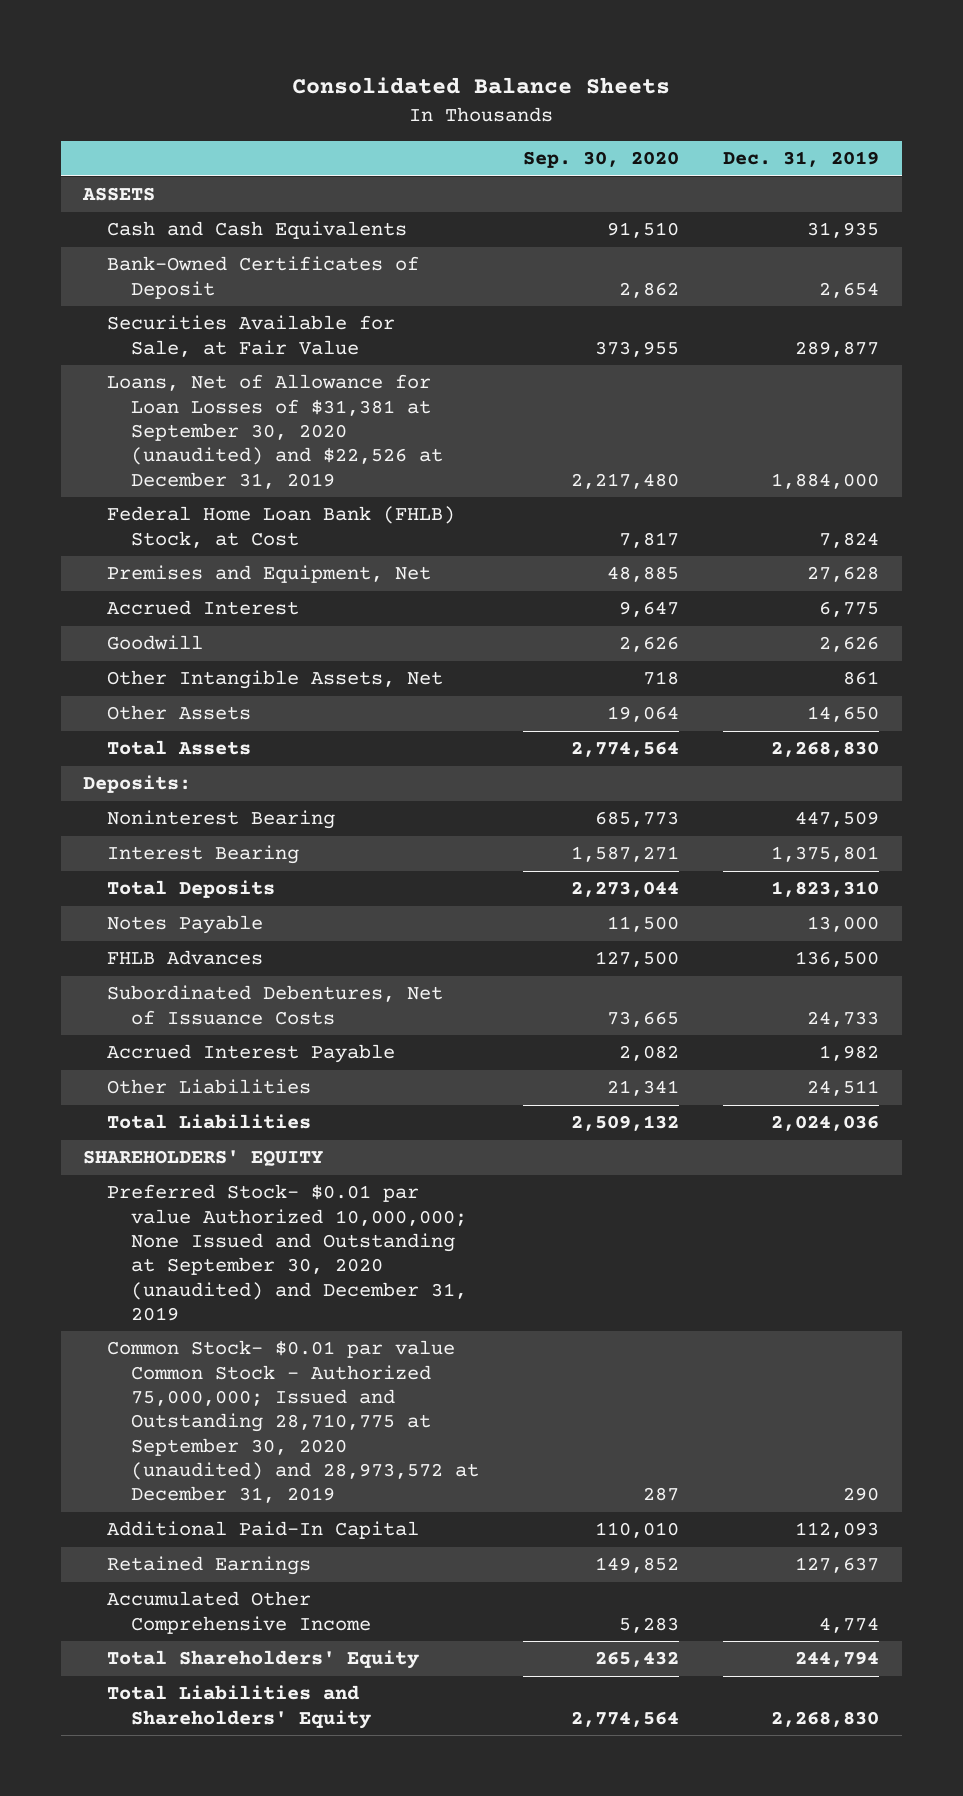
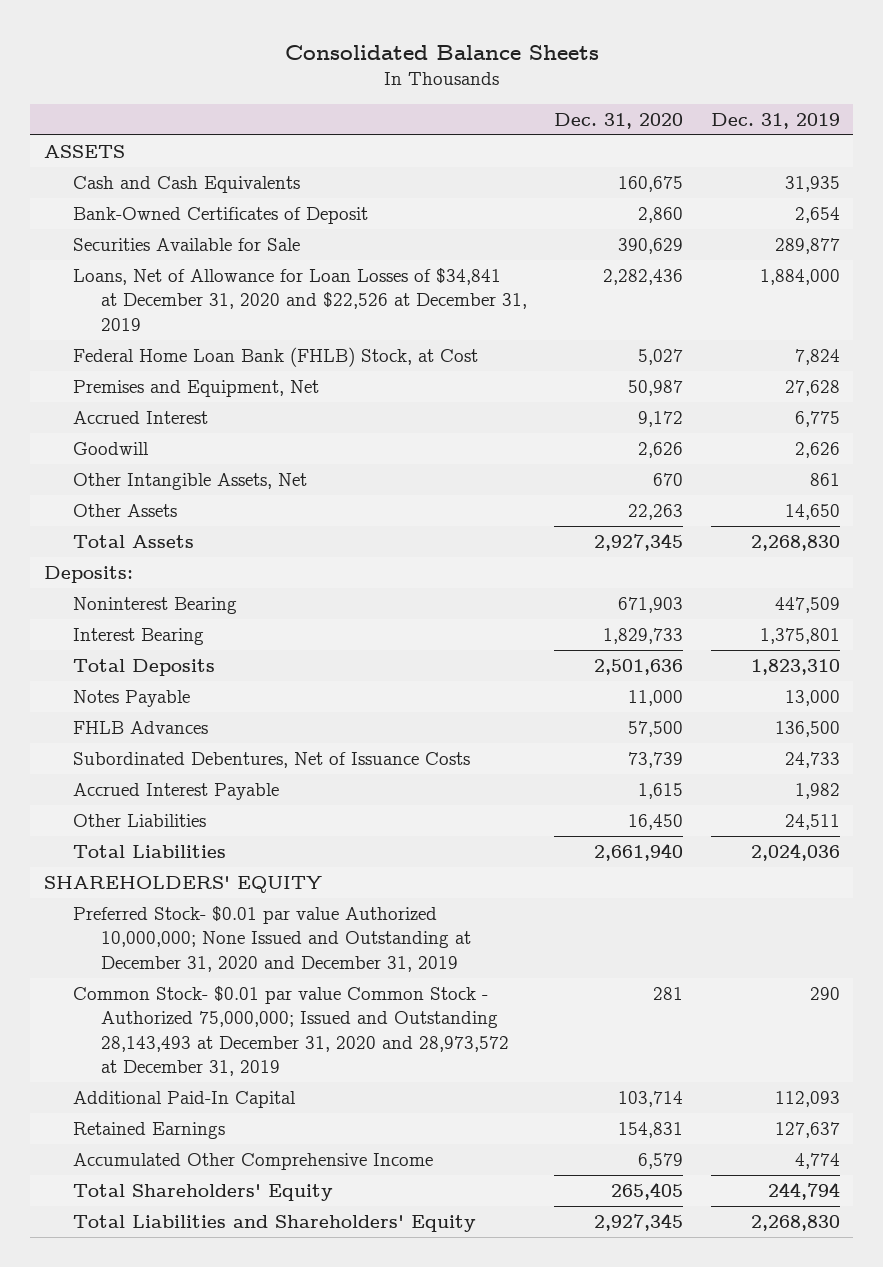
- | Sep. 30, 2020 | Dec. 31, 2019
+ | Dec. 31, 2020 | Dec. 31, 2019
- Securities Available for Sale, at Fair Value | 373,955 | 289,877
- Loans, Net of Allowance for Loan Losses of $31,381 at September 30, 2020 (unaudited) and $22,526 at December 31, 2019 | 2,217,480 | 1,884,000
+ Securities Available for Sale | 390,629 | 289,877
+ Loans, Net of Allowance for Loan Losses of $34,841 at December 31, 2020 and $22,526 at December 31, 2019 | 2,282,436 | 1,884,000
- Preferred Stock- $0.01 par value Authorized 10,000,000; None Issued and Outstanding at September 30, 2020 (unaudited) and December 31, 2019
- Common Stock- $0.01 par value Common Stock - Authorized 75,000,000; Issued and Outstanding 28,710,775 at September 30, 2020 (unaudited) and 28,973,572 at December 31, 2019 | 287 | 290
+ Preferred Stock- $0.01 par value Authorized 10,000,000; None Issued and Outstanding at December 31, 2020 and December 31, 2019
+ Common Stock- $0.01 par value Common Stock - Authorized 75,000,000; Issued and Outstanding 28,143,493 at December 31, 2020 and 28,973,572 at December 31, 2019 | 281 | 290

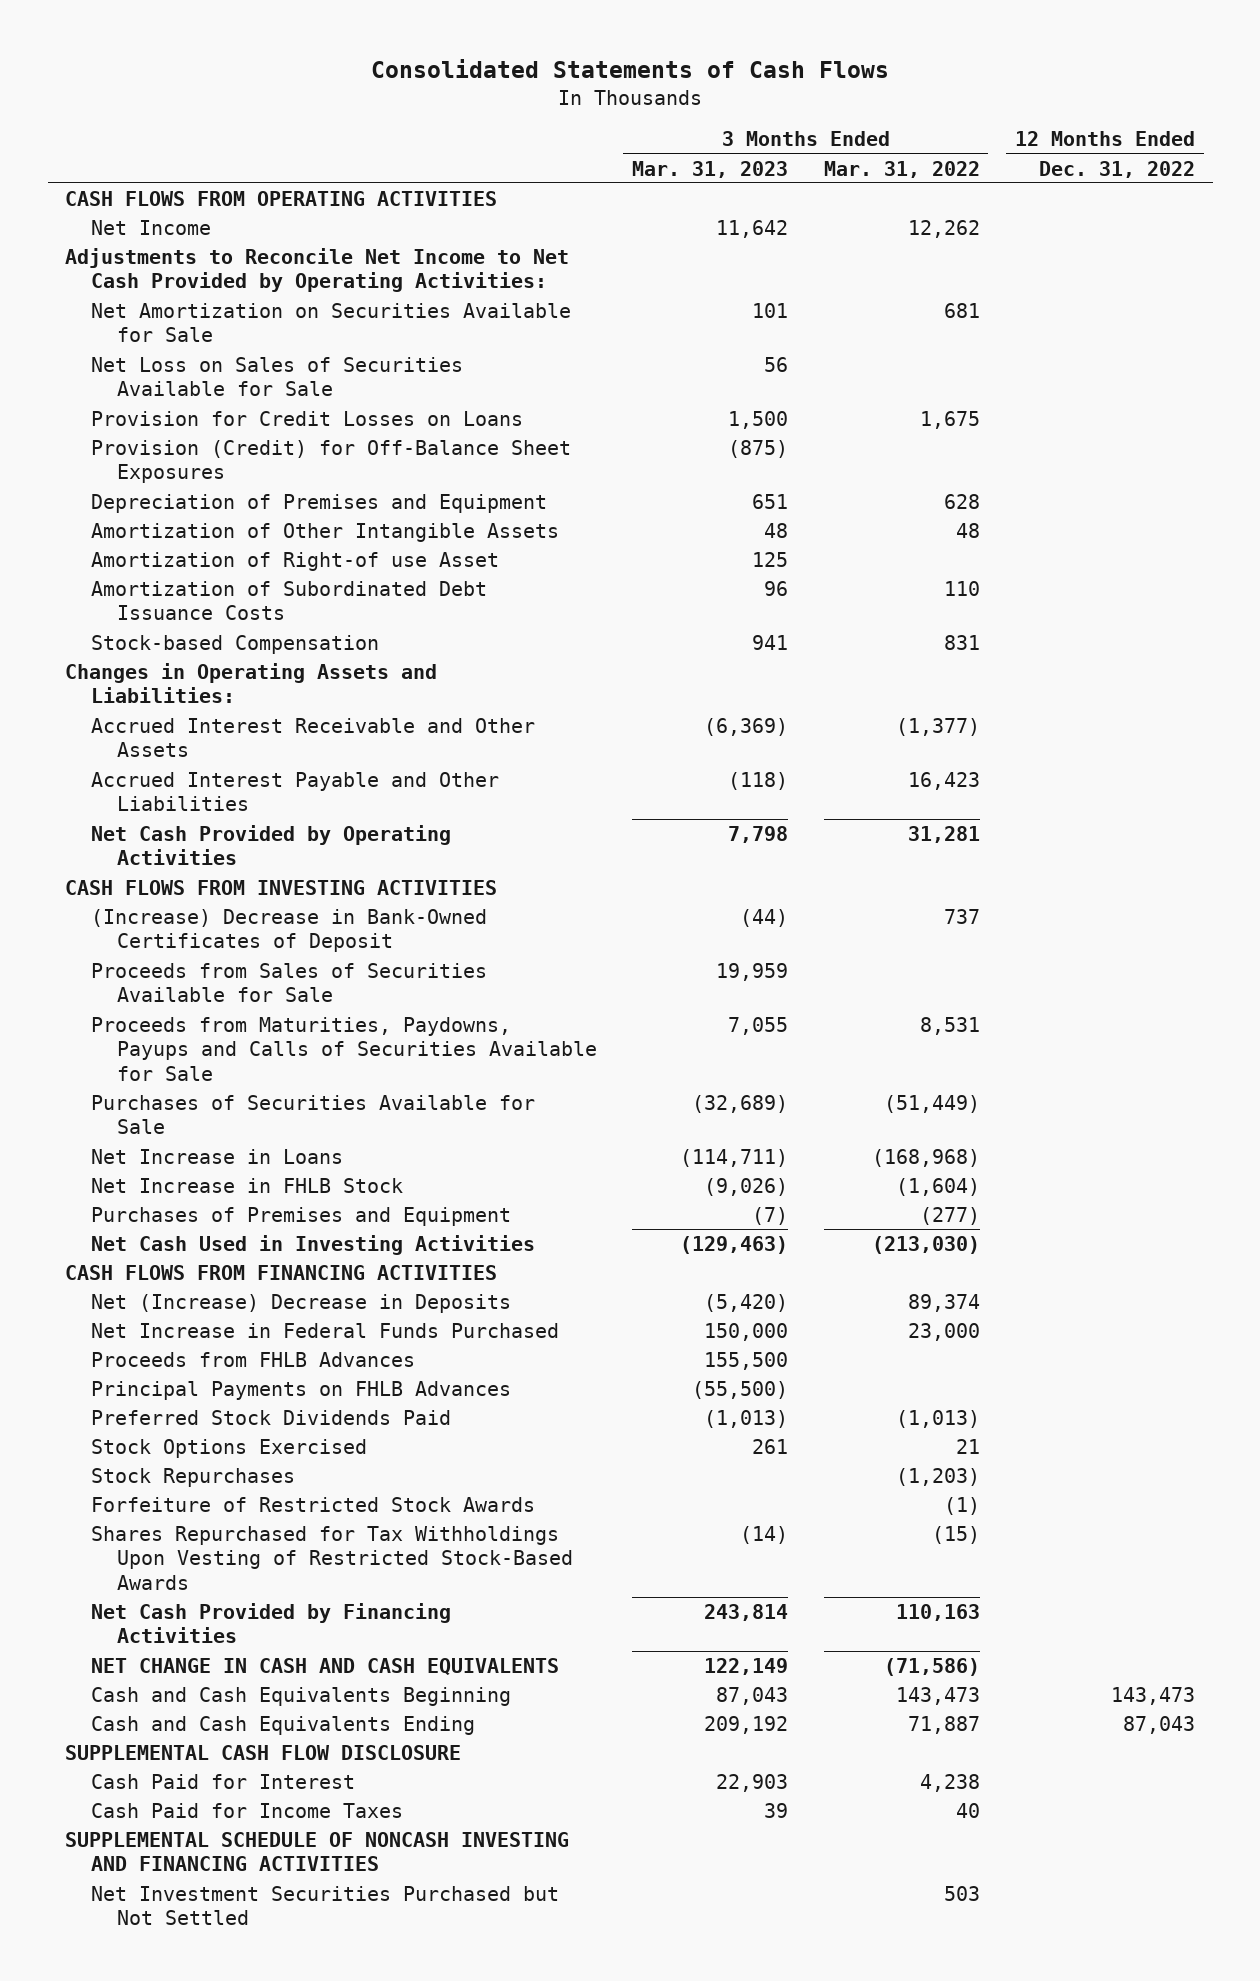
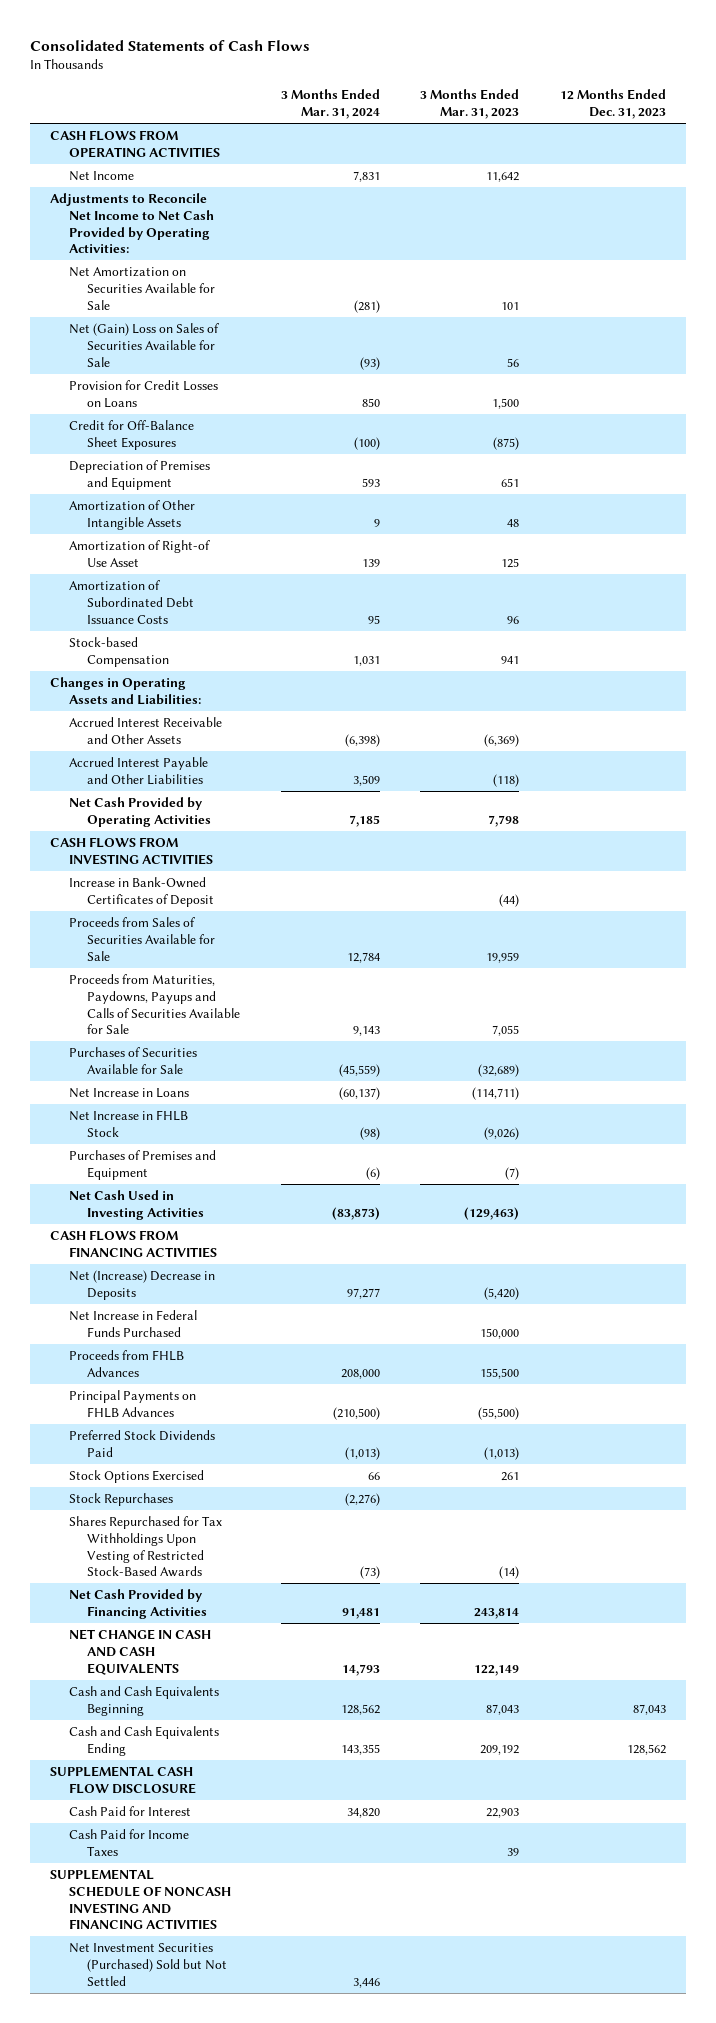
- | 3 Months Ended Mar. 31, 2023 | 3 Months Ended Mar. 31, 2022 | 12 Months Ended Dec. 31, 2022
+ | 3 Months Ended Mar. 31, 2024 | 3 Months Ended Mar. 31, 2023 | 12 Months Ended Dec. 31, 2023
- Net Loss on Sales of Securities Available for Sale | 56 | |
+ Net (Gain) Loss on Sales of Securities Available for Sale | (93) | 56 |
- Provision (Credit) for Off-Balance Sheet Exposures | (875) | |
+ Credit for Off-Balance Sheet Exposures | (100) | (875) |
- Amortization of Right-of use Asset | 125 | |
+ Amortization of Right-of Use Asset | 139 | 125 |
- (Increase) Decrease in Bank-Owned Certificates of Deposit | (44) | 737 |
+ Increase in Bank-Owned Certificates of Deposit | | (44) |
- Forfeiture of Restricted Stock Awards | | (1) |
- Net Investment Securities Purchased but Not Settled | | 503 |
+ Net Investment Securities (Purchased) Sold but Not Settled | 3,446 | |

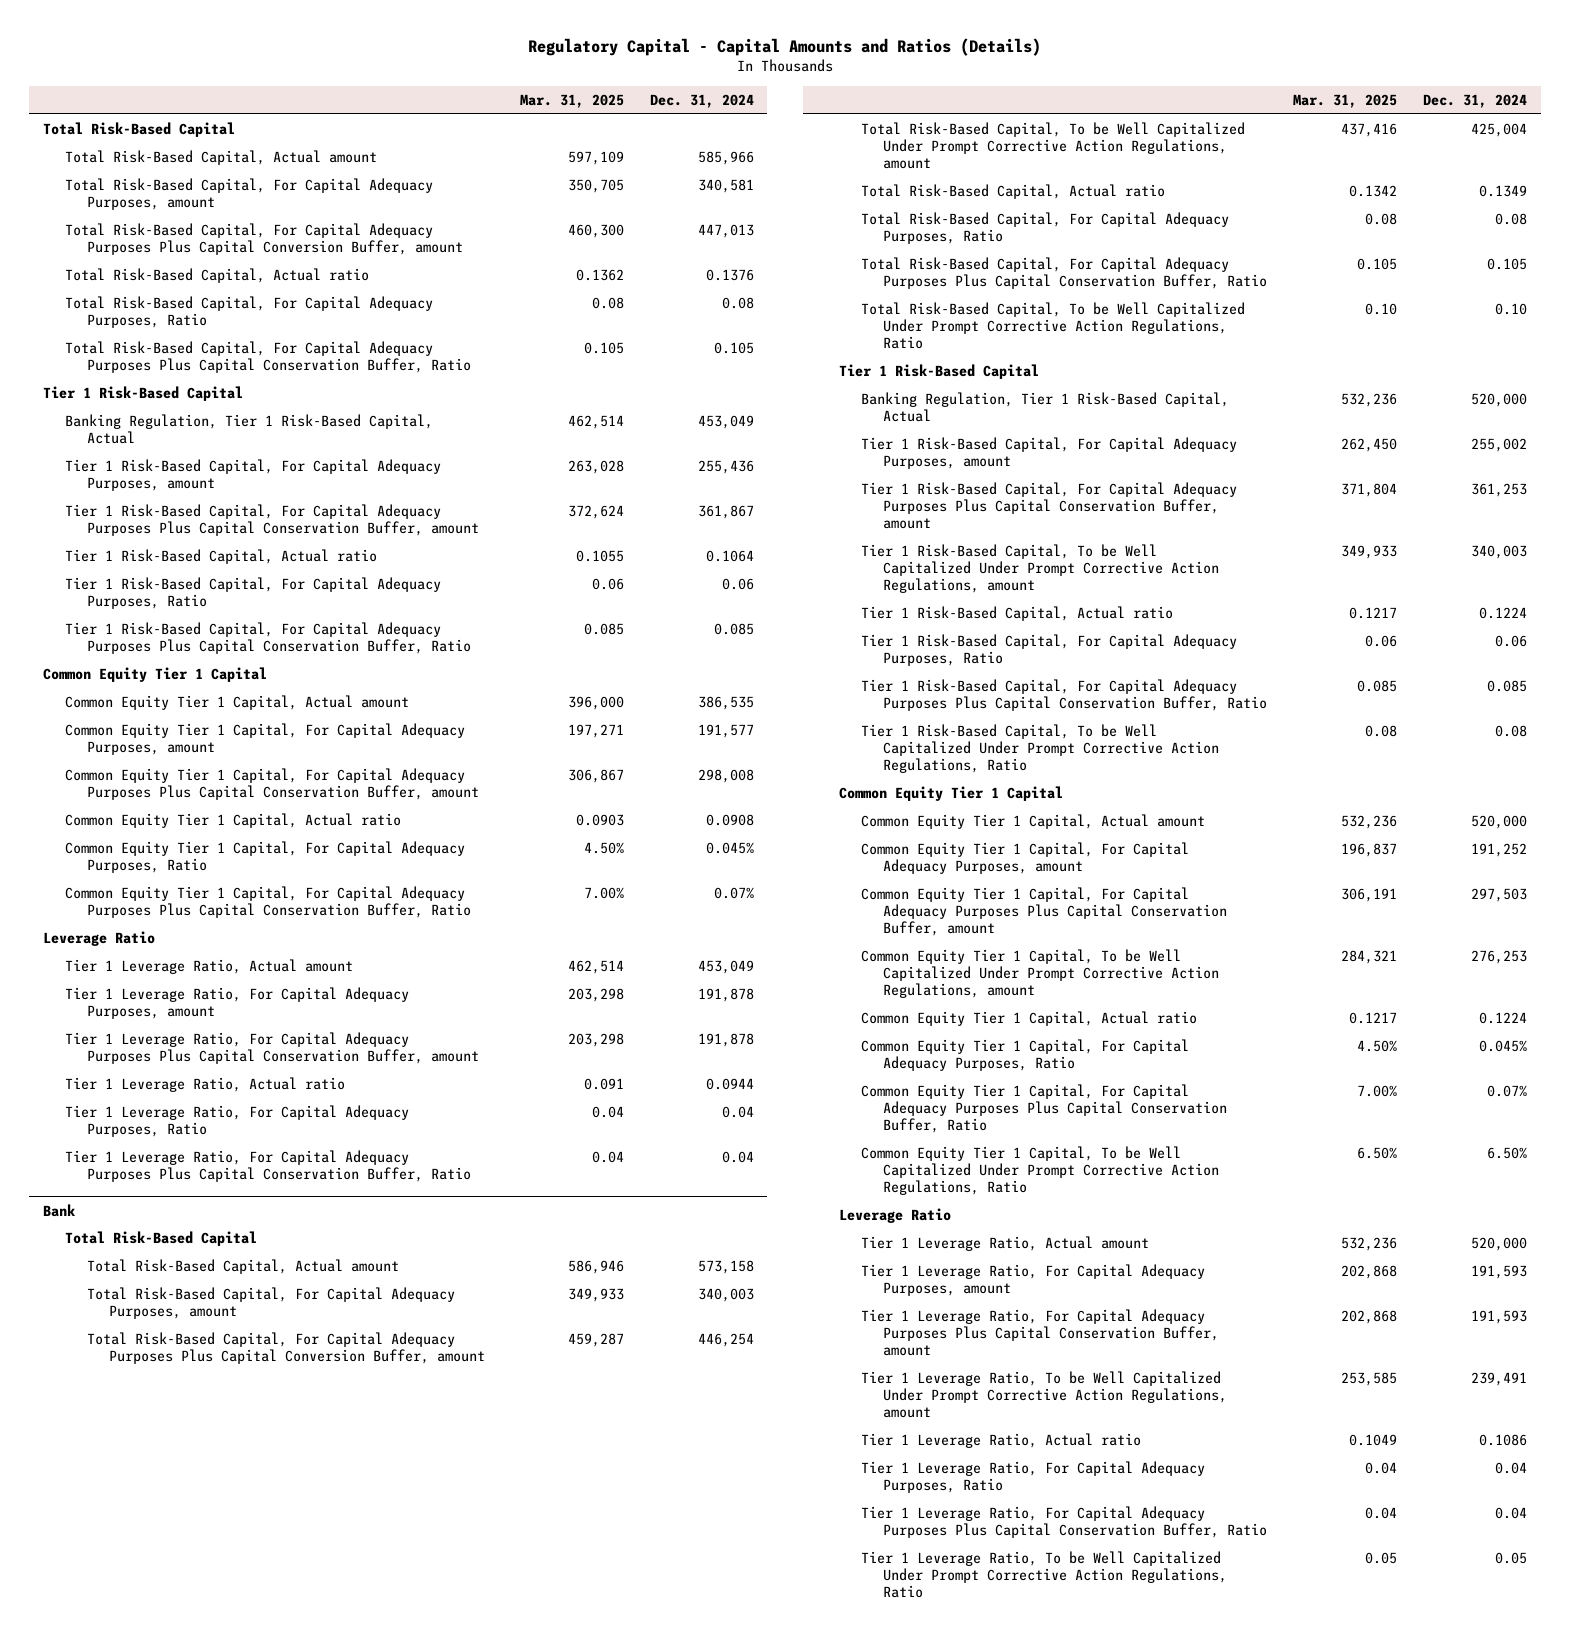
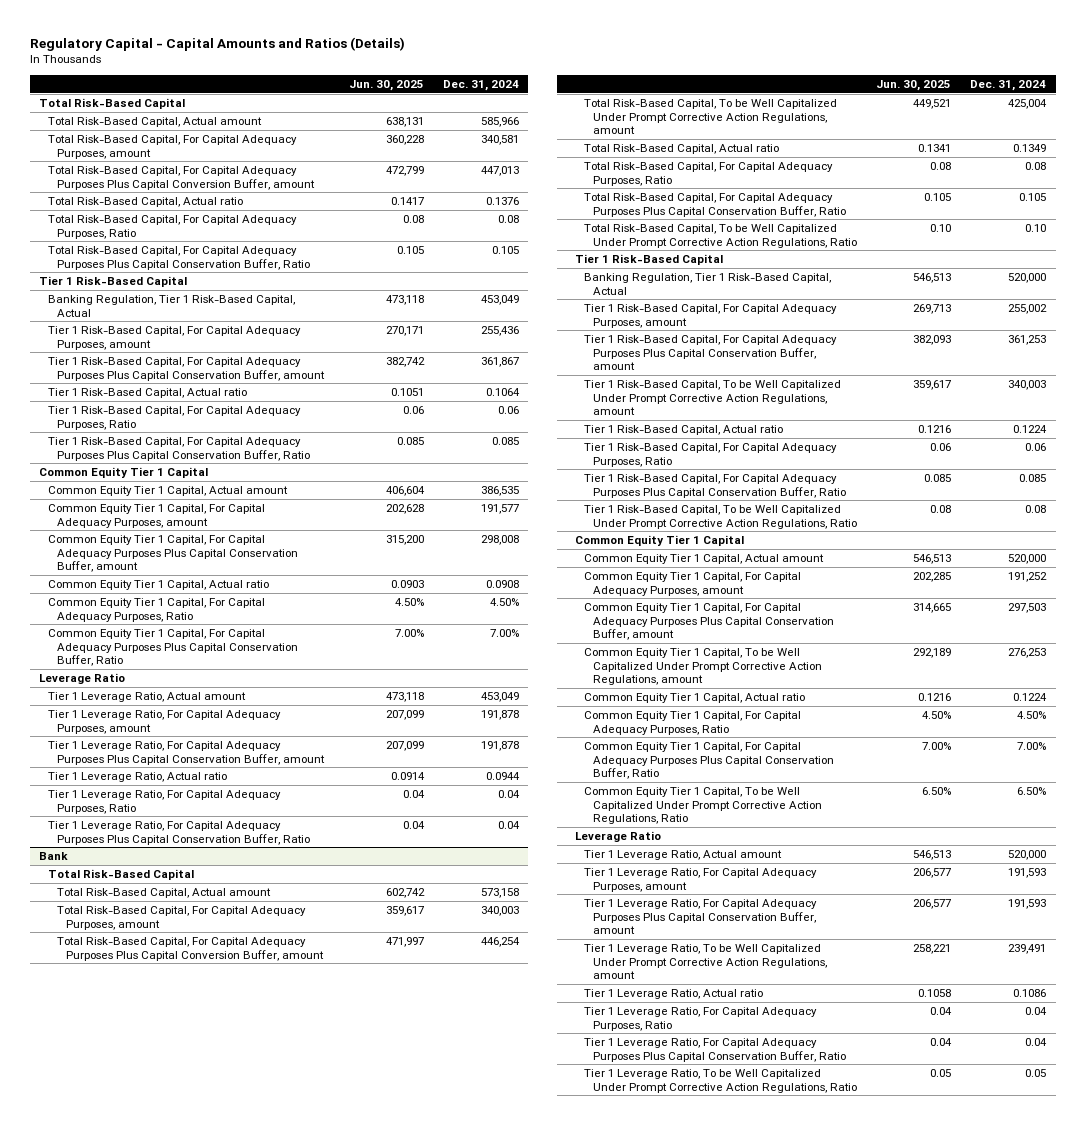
- | Mar. 31, 2025 | Dec. 31, 2024
+ | Jun. 30, 2025 | Dec. 31, 2024
- Common Equity Tier 1 Capital, For Capital Adequacy Purposes, Ratio | 4.50% | 0.045%
- Common Equity Tier 1 Capital, For Capital Adequacy Purposes Plus Capital Conservation Buffer, Ratio | 7.00% | 0.07%
+ Common Equity Tier 1 Capital, For Capital Adequacy Purposes, Ratio | 4.50% | 4.50%
+ Common Equity Tier 1 Capital, For Capital Adequacy Purposes Plus Capital Conservation Buffer, Ratio | 7.00% | 7.00%
@ Bank
- Common Equity Tier 1 Capital, For Capital Adequacy Purposes, Ratio | 4.50% | 0.045%
- Common Equity Tier 1 Capital, For Capital Adequacy Purposes Plus Capital Conservation Buffer, Ratio | 7.00% | 0.07%
+ Common Equity Tier 1 Capital, For Capital Adequacy Purposes, Ratio | 4.50% | 4.50%
+ Common Equity Tier 1 Capital, For Capital Adequacy Purposes Plus Capital Conservation Buffer, Ratio | 7.00% | 7.00%

